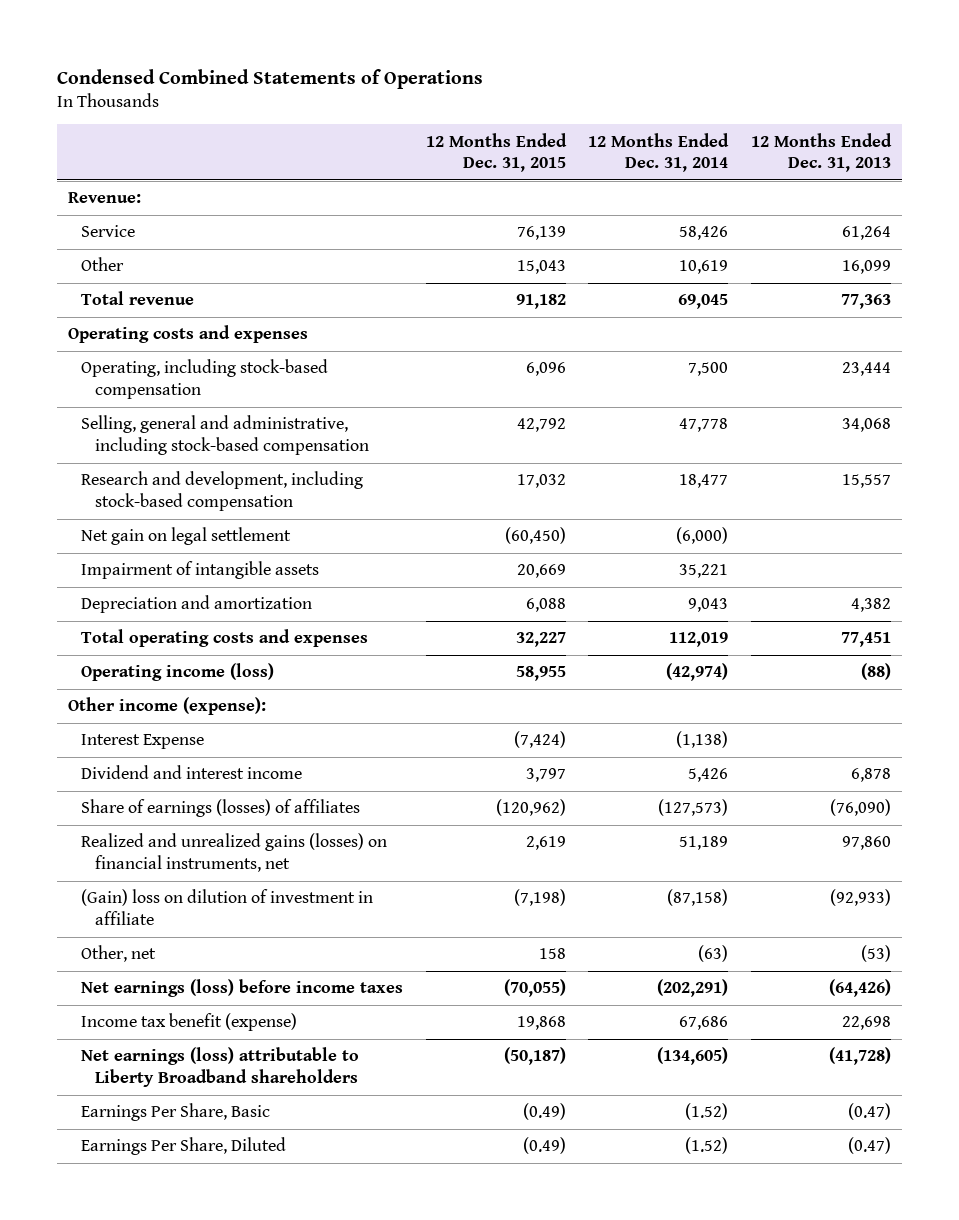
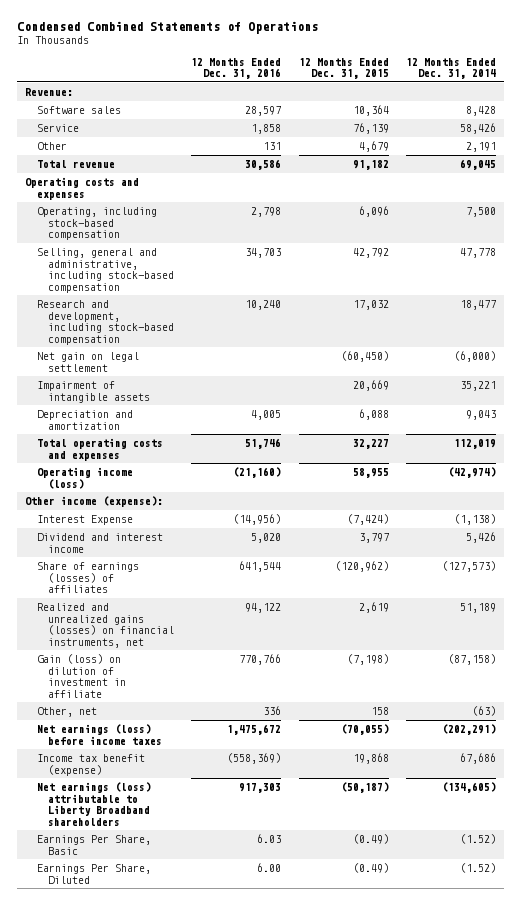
- | 12 Months Ended Dec. 31, 2015 | 12 Months Ended Dec. 31, 2014 | 12 Months Ended Dec. 31, 2013
+ | 12 Months Ended Dec. 31, 2016 | 12 Months Ended Dec. 31, 2015 | 12 Months Ended Dec. 31, 2014
+ Software sales | 28,597 | 10,364 | 8,428
- Other | 15,043 | 10,619 | 16,099
+ Other | 131 | 4,679 | 2,191
- (Gain) loss on dilution of investment in affiliate | (7,198) | (87,158) | (92,933)
+ Gain (loss) on dilution of investment in affiliate | 770,766 | (7,198) | (87,158)

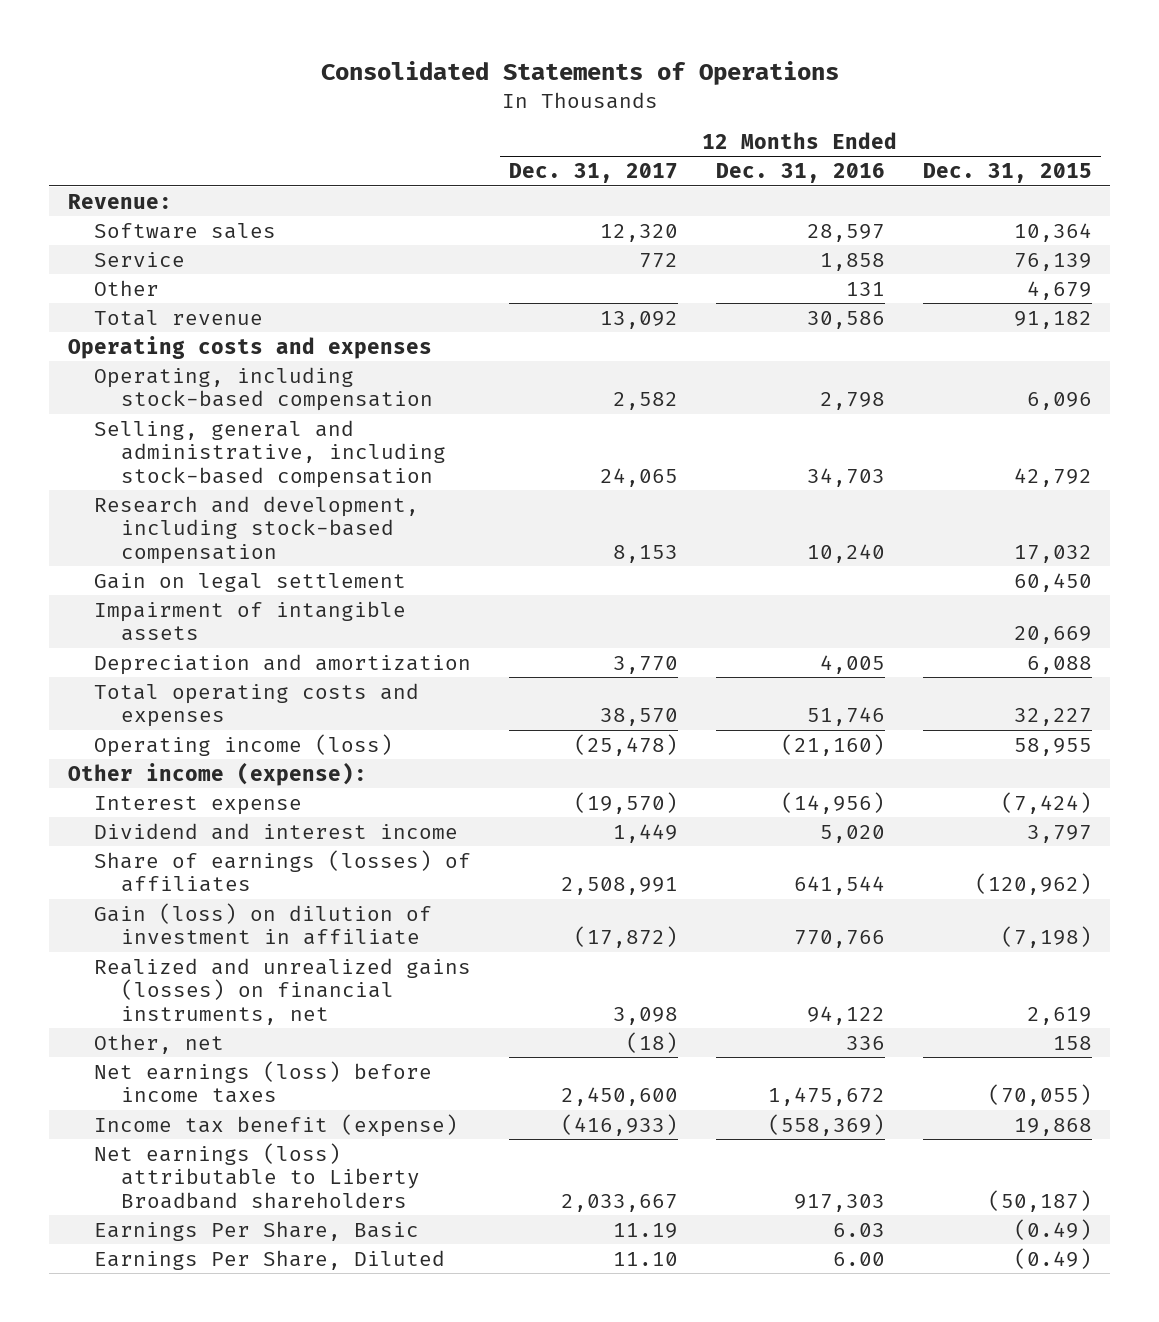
- Condensed Combined Statements of Operations
+ Consolidated Statements of Operations
- | 12 Months Ended Dec. 31, 2016 | 12 Months Ended Dec. 31, 2015 | 12 Months Ended Dec. 31, 2014
+ | 12 Months Ended Dec. 31, 2017 | 12 Months Ended Dec. 31, 2016 | 12 Months Ended Dec. 31, 2015
- Net gain on legal settlement | | (60,450) | (6,000)
+ Gain on legal settlement | | | 60,450
- Interest Expense | (14,956) | (7,424) | (1,138)
+ Interest expense | (19,570) | (14,956) | (7,424)
moved down: Realized and unrealized gains (losses) on financial instruments, net | 3,098 | 94,122 | 2,619

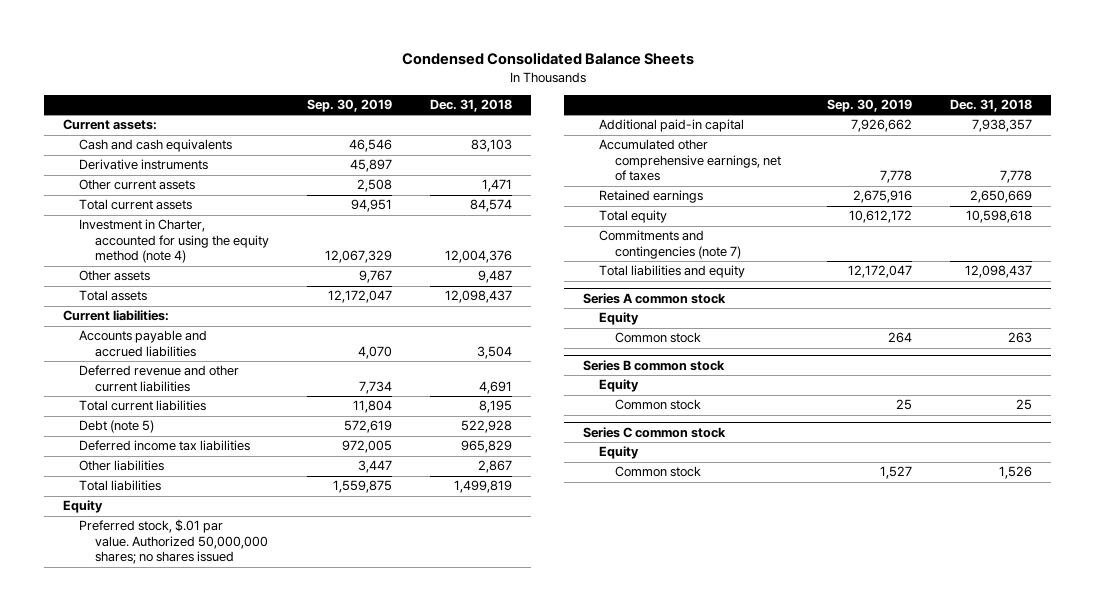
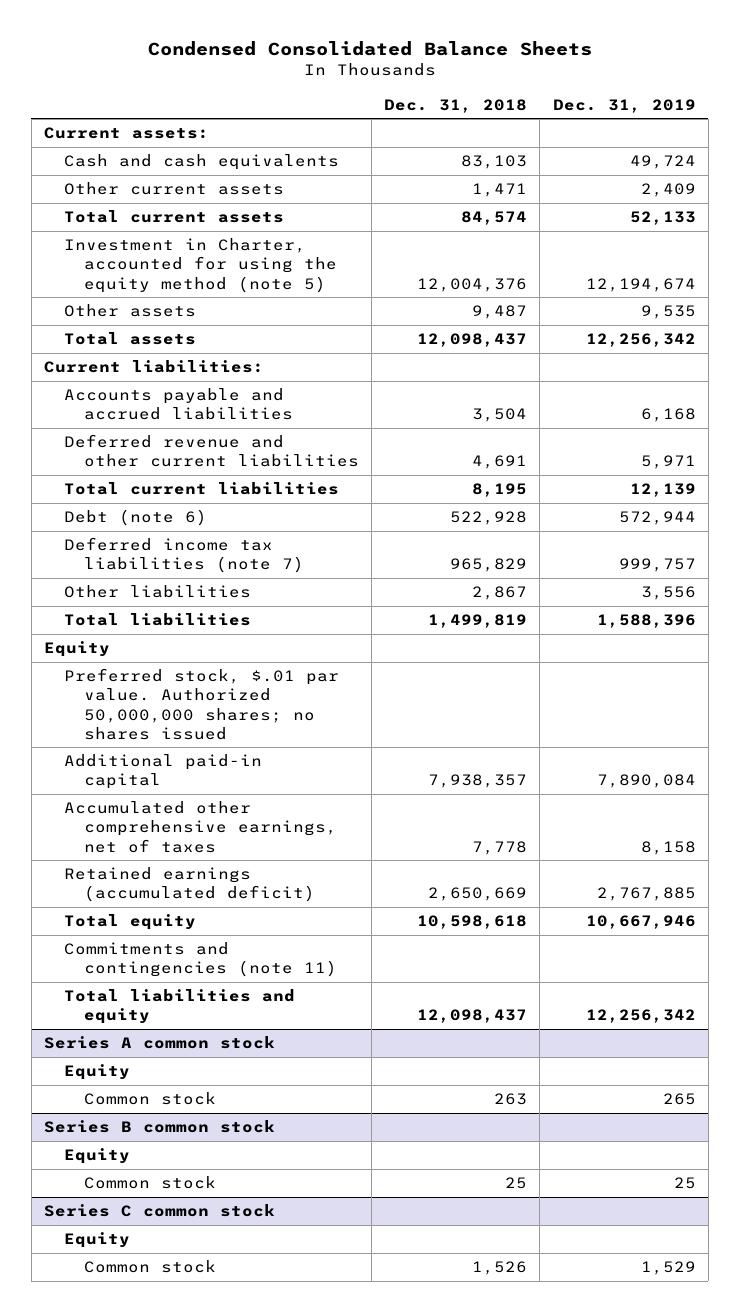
- | Sep. 30, 2019 | Dec. 31, 2018
+ | Dec. 31, 2018 | Dec. 31, 2019
- Derivative instruments | 45,897 |
- Investment in Charter, accounted for using the equity method (note 4) | 12,067,329 | 12,004,376
+ Investment in Charter, accounted for using the equity method (note 5) | 12,004,376 | 12,194,674
- Debt (note 5) | 572,619 | 522,928
- Deferred income tax liabilities | 972,005 | 965,829
+ Debt (note 6) | 522,928 | 572,944
+ Deferred income tax liabilities (note 7) | 965,829 | 999,757
- Retained earnings | 2,675,916 | 2,650,669
+ Retained earnings (accumulated deficit) | 2,650,669 | 2,767,885
- Commitments and contingencies (note 7)
+ Commitments and contingencies (note 11)

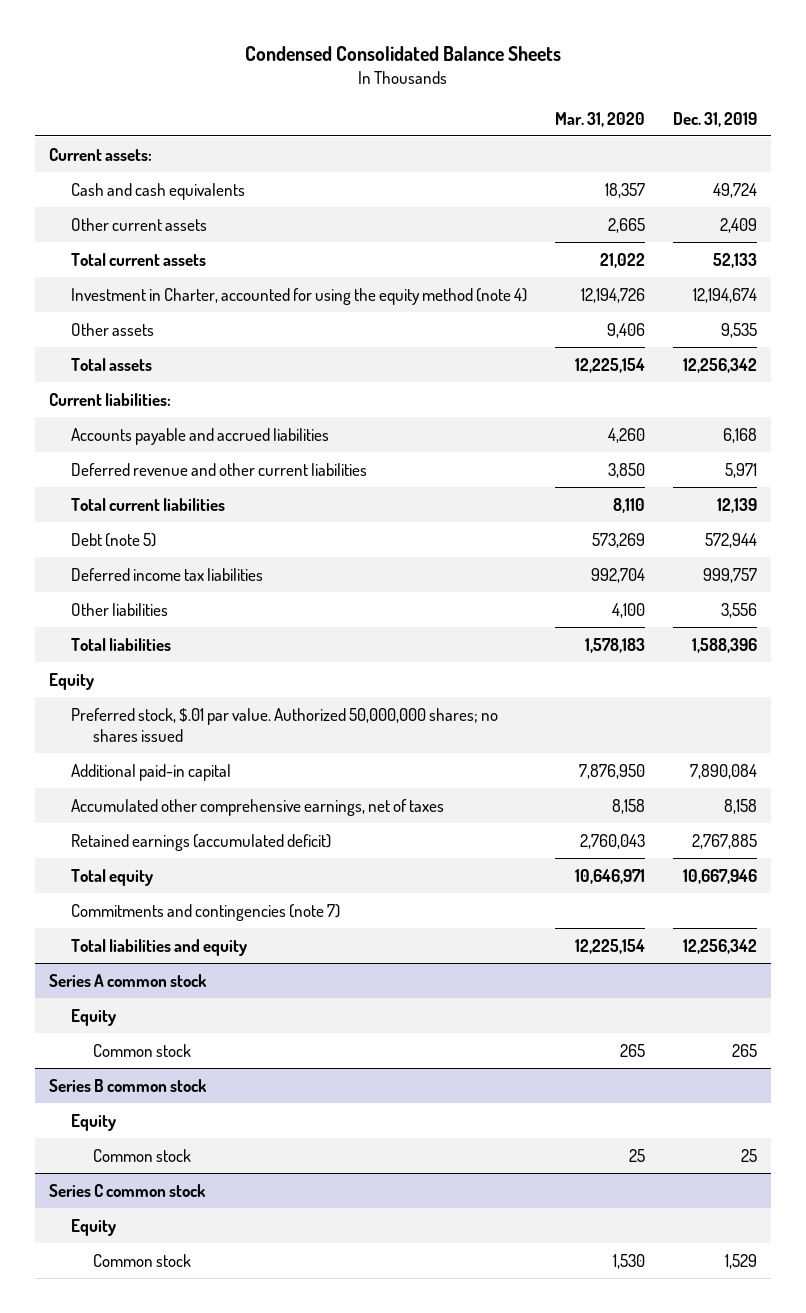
- | Dec. 31, 2018 | Dec. 31, 2019
+ | Mar. 31, 2020 | Dec. 31, 2019
- Investment in Charter, accounted for using the equity method (note 5) | 12,004,376 | 12,194,674
+ Investment in Charter, accounted for using the equity method (note 4) | 12,194,726 | 12,194,674
- Debt (note 6) | 522,928 | 572,944
- Deferred income tax liabilities (note 7) | 965,829 | 999,757
+ Debt (note 5) | 573,269 | 572,944
+ Deferred income tax liabilities | 992,704 | 999,757
- Commitments and contingencies (note 11)
+ Commitments and contingencies (note 7)

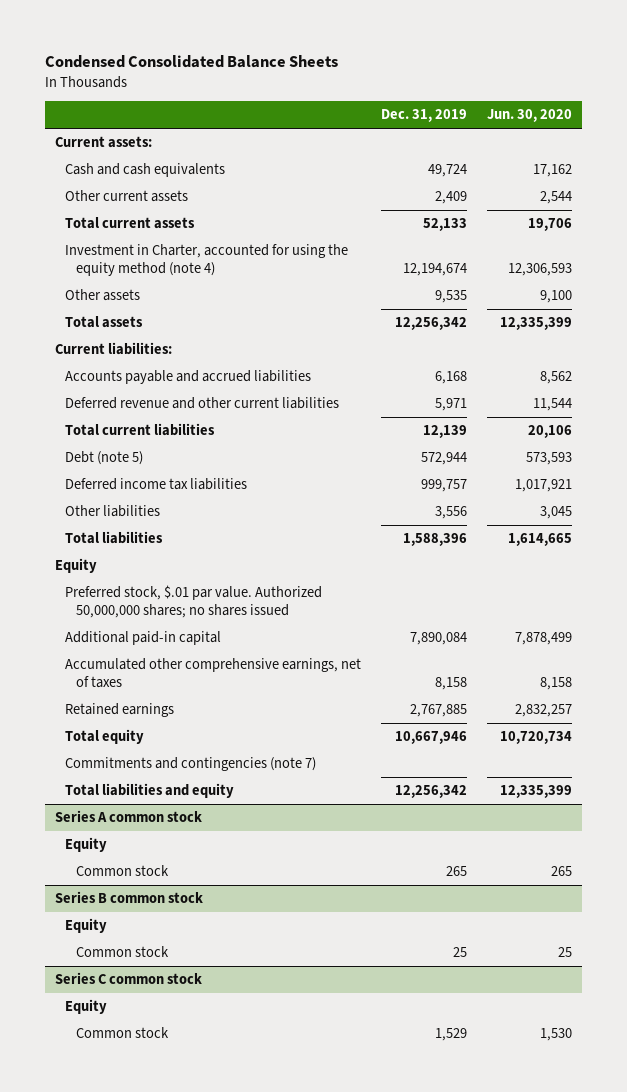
- | Mar. 31, 2020 | Dec. 31, 2019
+ | Dec. 31, 2019 | Jun. 30, 2020
- Retained earnings (accumulated deficit) | 2,760,043 | 2,767,885
+ Retained earnings | 2,767,885 | 2,832,257

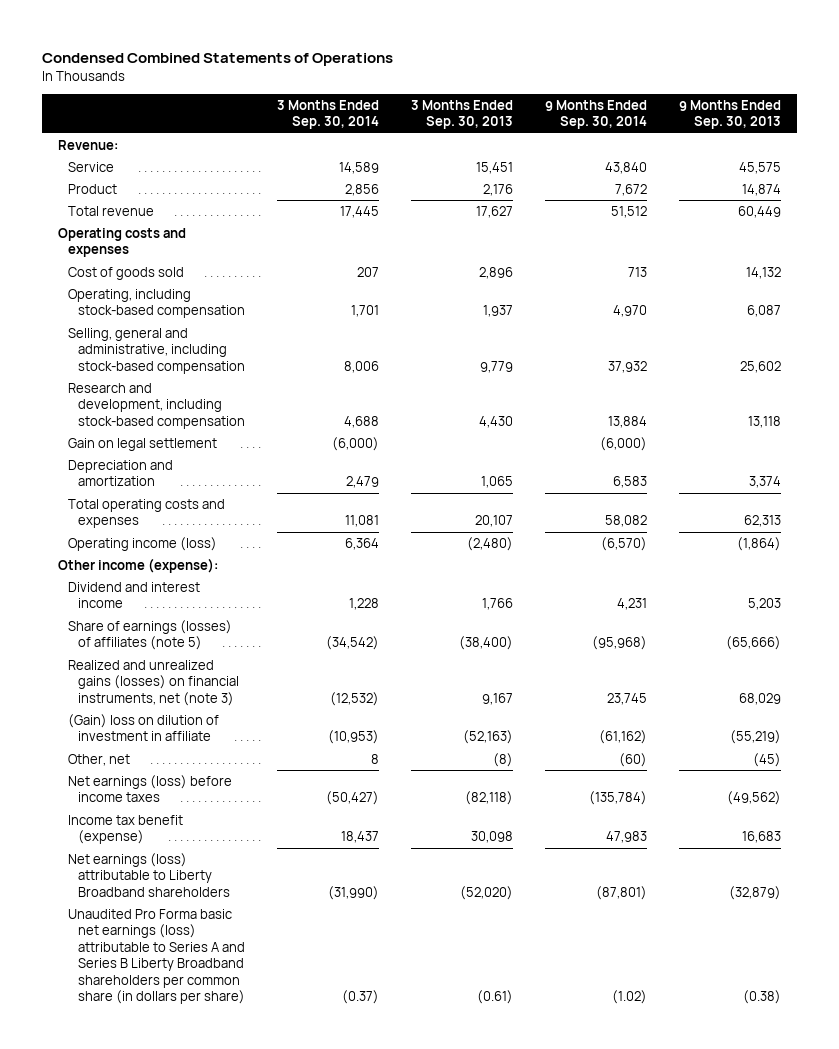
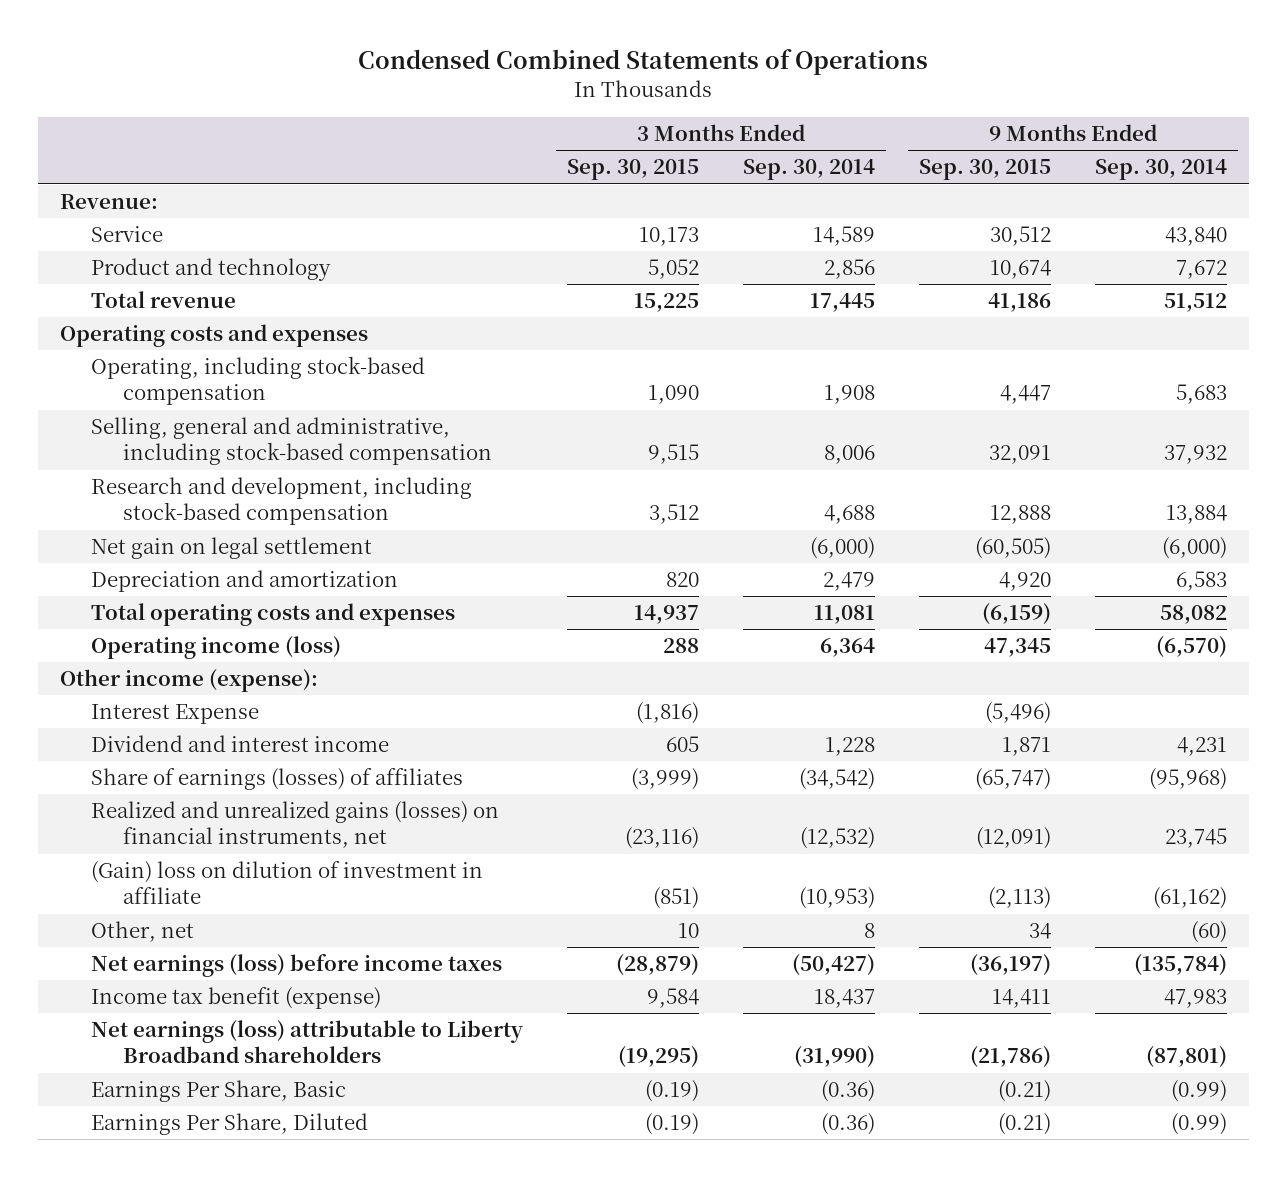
- | 3 Months Ended Sep. 30, 2014 | 3 Months Ended Sep. 30, 2013 | 9 Months Ended Sep. 30, 2014 | 9 Months Ended Sep. 30, 2013
+ | 3 Months Ended Sep. 30, 2015 | 3 Months Ended Sep. 30, 2014 | 9 Months Ended Sep. 30, 2015 | 9 Months Ended Sep. 30, 2014
- Product | 2,856 | 2,176 | 7,672 | 14,874
+ Product and technology | 5,052 | 2,856 | 10,674 | 7,672
- Cost of goods sold | 207 | 2,896 | 713 | 14,132
- Operating, including stock-based compensation | 1,701 | 1,937 | 4,970 | 6,087
+ Operating, including stock-based compensation | 1,090 | 1,908 | 4,447 | 5,683
- Gain on legal settlement | (6,000) | | (6,000) |
+ Net gain on legal settlement | | (6,000) | (60,505) | (6,000)
+ Interest Expense | (1,816) | | (5,496) |
- Share of earnings (losses) of affiliates (note 5) | (34,542) | (38,400) | (95,968) | (65,666)
- Realized and unrealized gains (losses) on financial instruments, net (note 3) | (12,532) | 9,167 | 23,745 | 68,029
+ Share of earnings (losses) of affiliates | (3,999) | (34,542) | (65,747) | (95,968)
+ Realized and unrealized gains (losses) on financial instruments, net | (23,116) | (12,532) | (12,091) | 23,745
- Unaudited Pro Forma basic net earnings (loss) attributable to Series A and Series B Liberty Broadband shareholders per common share (in dollars per share) | (0.37) | (0.61) | (1.02) | (0.38)
+ Earnings Per Share, Basic | (0.19) | (0.36) | (0.21) | (0.99)
+ Earnings Per Share, Diluted | (0.19) | (0.36) | (0.21) | (0.99)

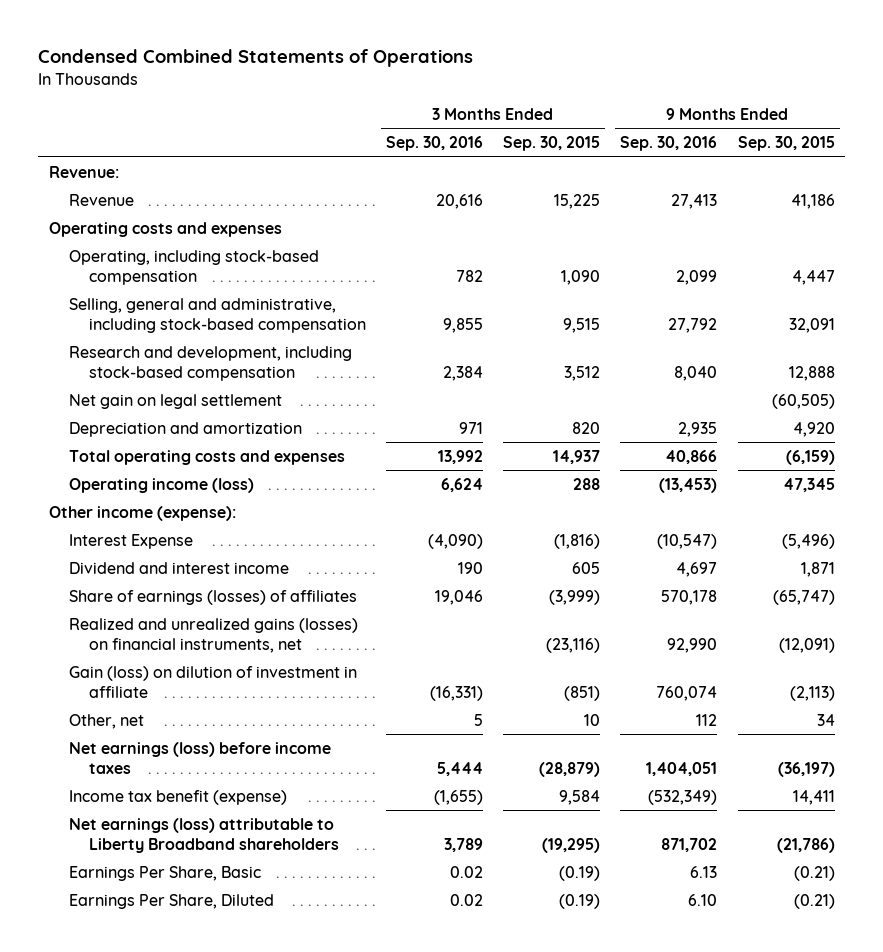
- | 3 Months Ended Sep. 30, 2015 | 3 Months Ended Sep. 30, 2014 | 9 Months Ended Sep. 30, 2015 | 9 Months Ended Sep. 30, 2014
+ | 3 Months Ended Sep. 30, 2016 | 3 Months Ended Sep. 30, 2015 | 9 Months Ended Sep. 30, 2016 | 9 Months Ended Sep. 30, 2015
- Service | 10,173 | 14,589 | 30,512 | 43,840
- Product and technology | 5,052 | 2,856 | 10,674 | 7,672
- Total revenue | 15,225 | 17,445 | 41,186 | 51,512
+ Revenue | 20,616 | 15,225 | 27,413 | 41,186
- (Gain) loss on dilution of investment in affiliate | (851) | (10,953) | (2,113) | (61,162)
+ Gain (loss) on dilution of investment in affiliate | (16,331) | (851) | 760,074 | (2,113)

